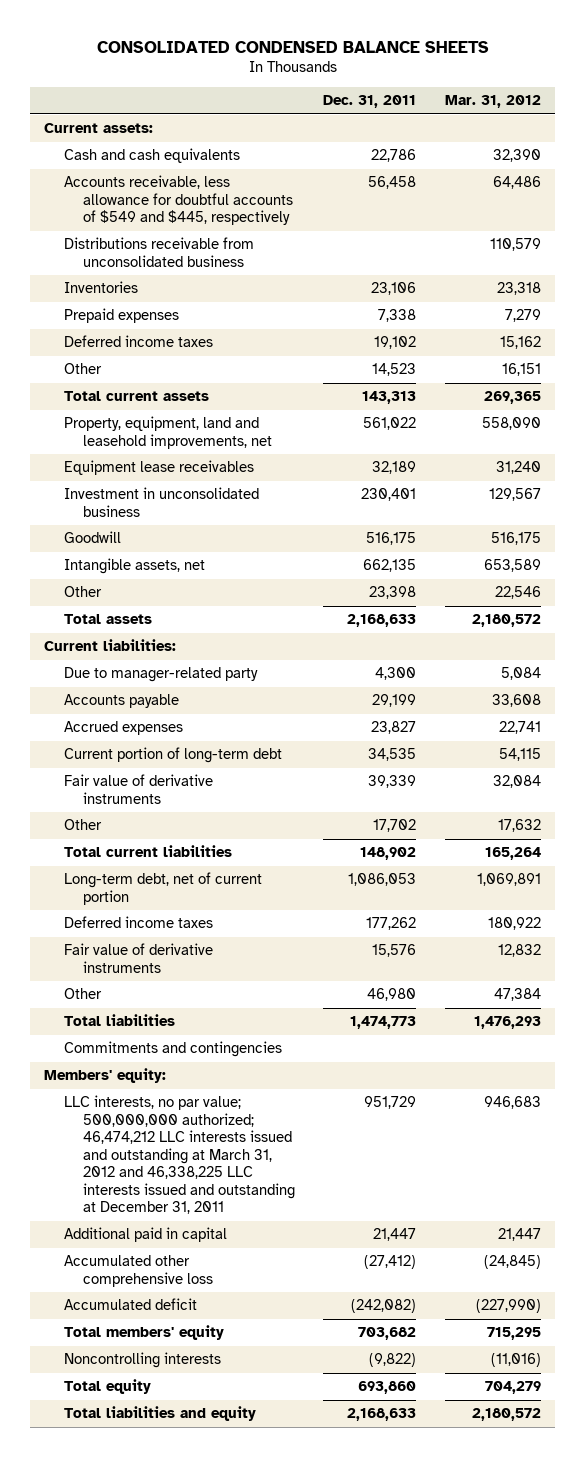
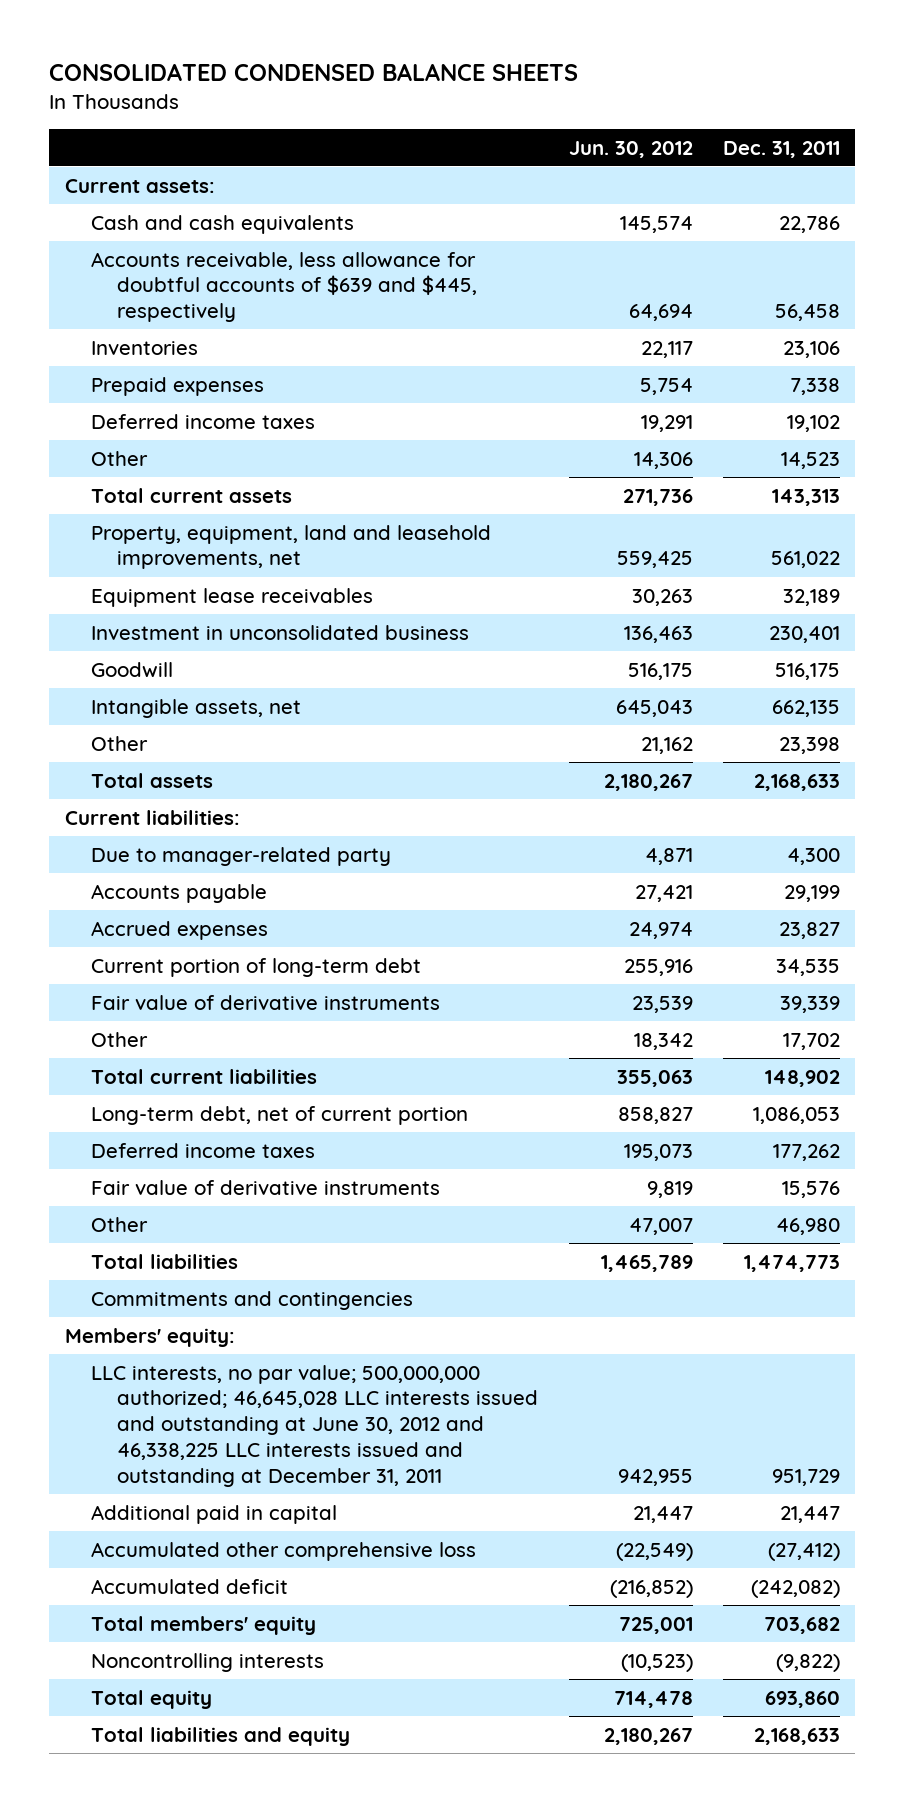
- | Dec. 31, 2011 | Mar. 31, 2012
+ | Jun. 30, 2012 | Dec. 31, 2011
- Accounts receivable, less allowance for doubtful accounts of $549 and $445, respectively | 56,458 | 64,486
- Distributions receivable from unconsolidated business | | 110,579
+ Accounts receivable, less allowance for doubtful accounts of $639 and $445, respectively | 64,694 | 56,458
- LLC interests, no par value; 500,000,000 authorized; 46,474,212 LLC interests issued and outstanding at March 31, 2012 and 46,338,225 LLC interests issued and outstanding at December 31, 2011 | 951,729 | 946,683
+ LLC interests, no par value; 500,000,000 authorized; 46,645,028 LLC interests issued and outstanding at June 30, 2012 and 46,338,225 LLC interests issued and outstanding at December 31, 2011 | 942,955 | 951,729

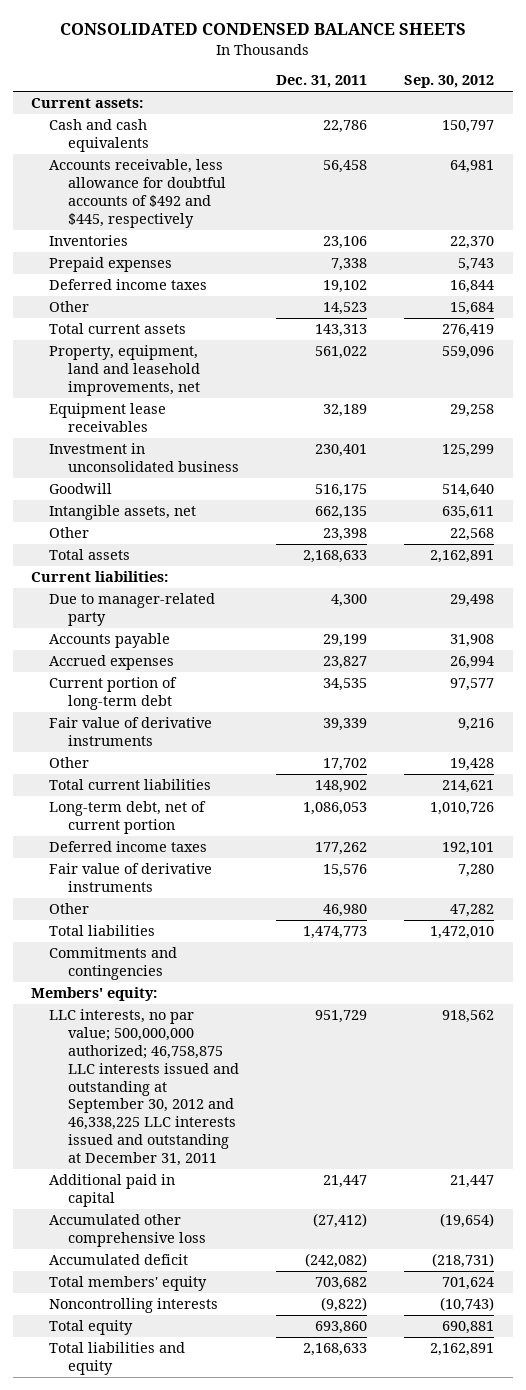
- | Jun. 30, 2012 | Dec. 31, 2011
+ | Dec. 31, 2011 | Sep. 30, 2012
- Accounts receivable, less allowance for doubtful accounts of $639 and $445, respectively | 64,694 | 56,458
+ Accounts receivable, less allowance for doubtful accounts of $492 and $445, respectively | 56,458 | 64,981
- LLC interests, no par value; 500,000,000 authorized; 46,645,028 LLC interests issued and outstanding at June 30, 2012 and 46,338,225 LLC interests issued and outstanding at December 31, 2011 | 942,955 | 951,729
+ LLC interests, no par value; 500,000,000 authorized; 46,758,875 LLC interests issued and outstanding at September 30, 2012 and 46,338,225 LLC interests issued and outstanding at December 31, 2011 | 951,729 | 918,562

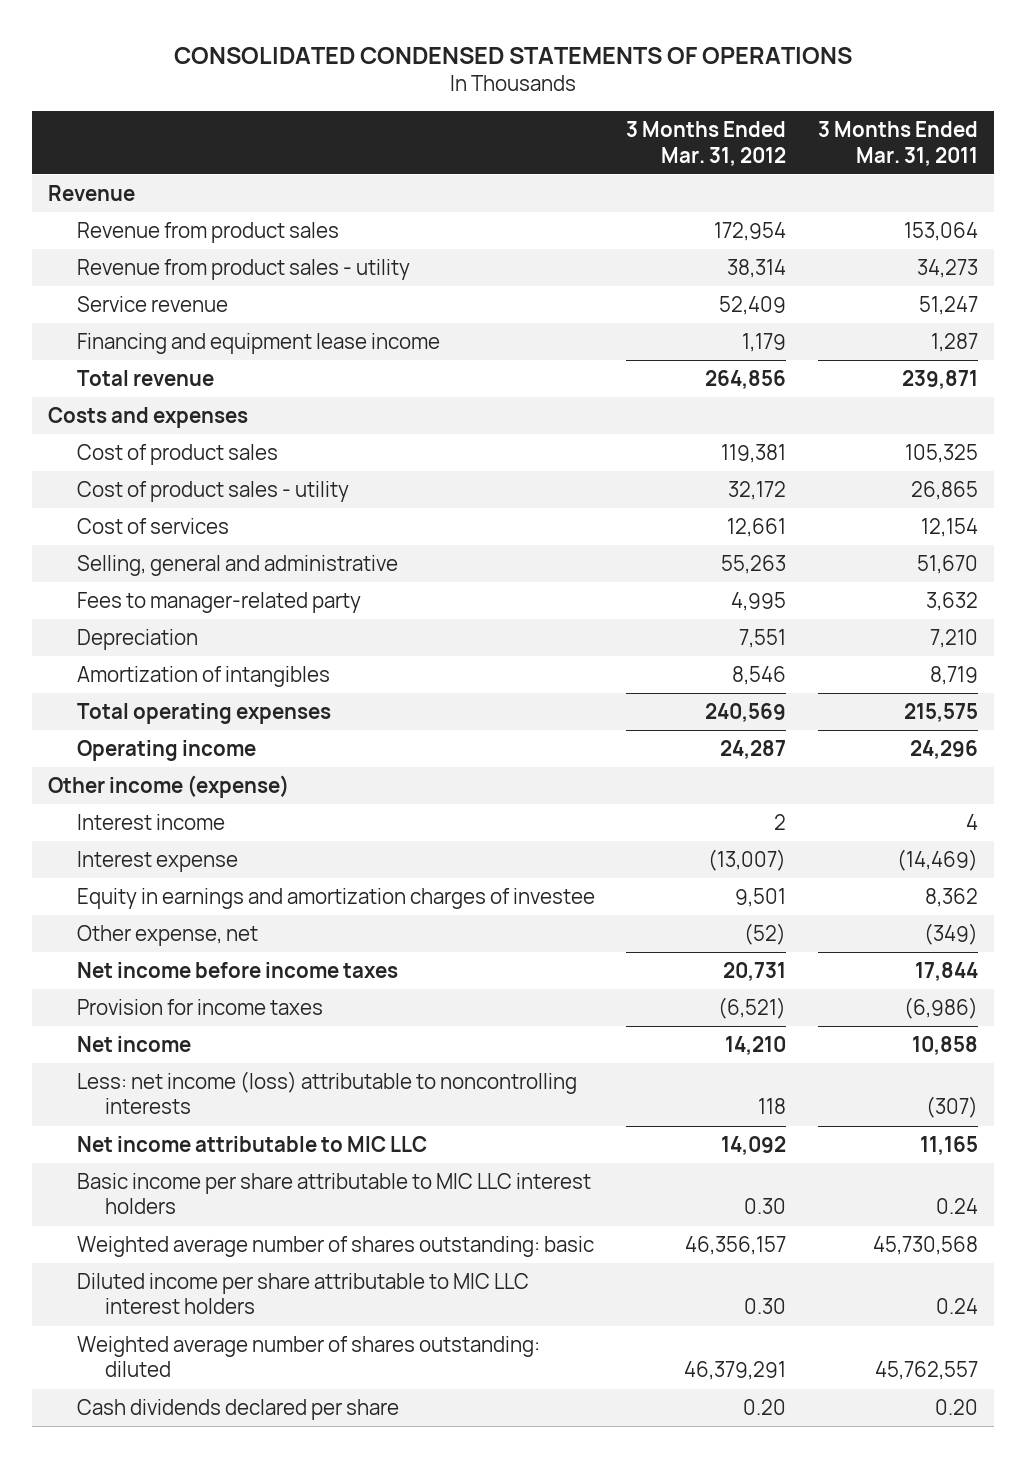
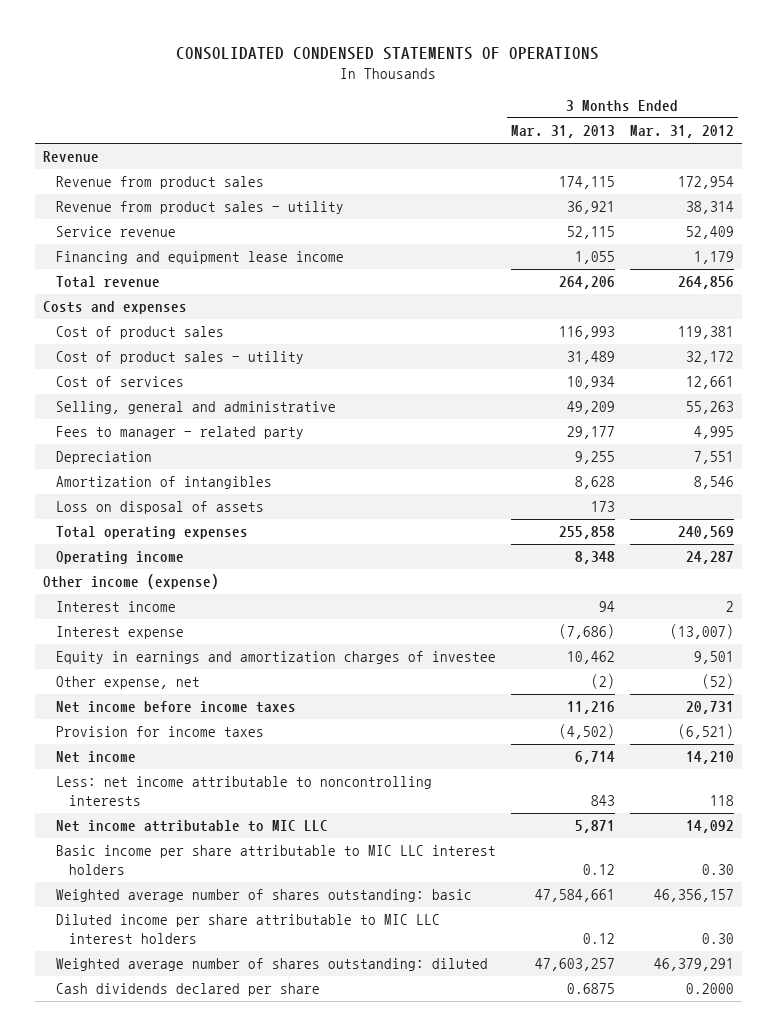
- | 3 Months Ended Mar. 31, 2012 | 3 Months Ended Mar. 31, 2011
+ | 3 Months Ended Mar. 31, 2013 | 3 Months Ended Mar. 31, 2012
- Fees to manager-related party | 4,995 | 3,632
+ Fees to manager - related party | 29,177 | 4,995
+ Loss on disposal of assets | 173 |
- Less: net income (loss) attributable to noncontrolling interests | 118 | (307)
+ Less: net income attributable to noncontrolling interests | 843 | 118
- Cash dividends declared per share | 0.20 | 0.20
+ Cash dividends declared per share | 0.6875 | 0.2000

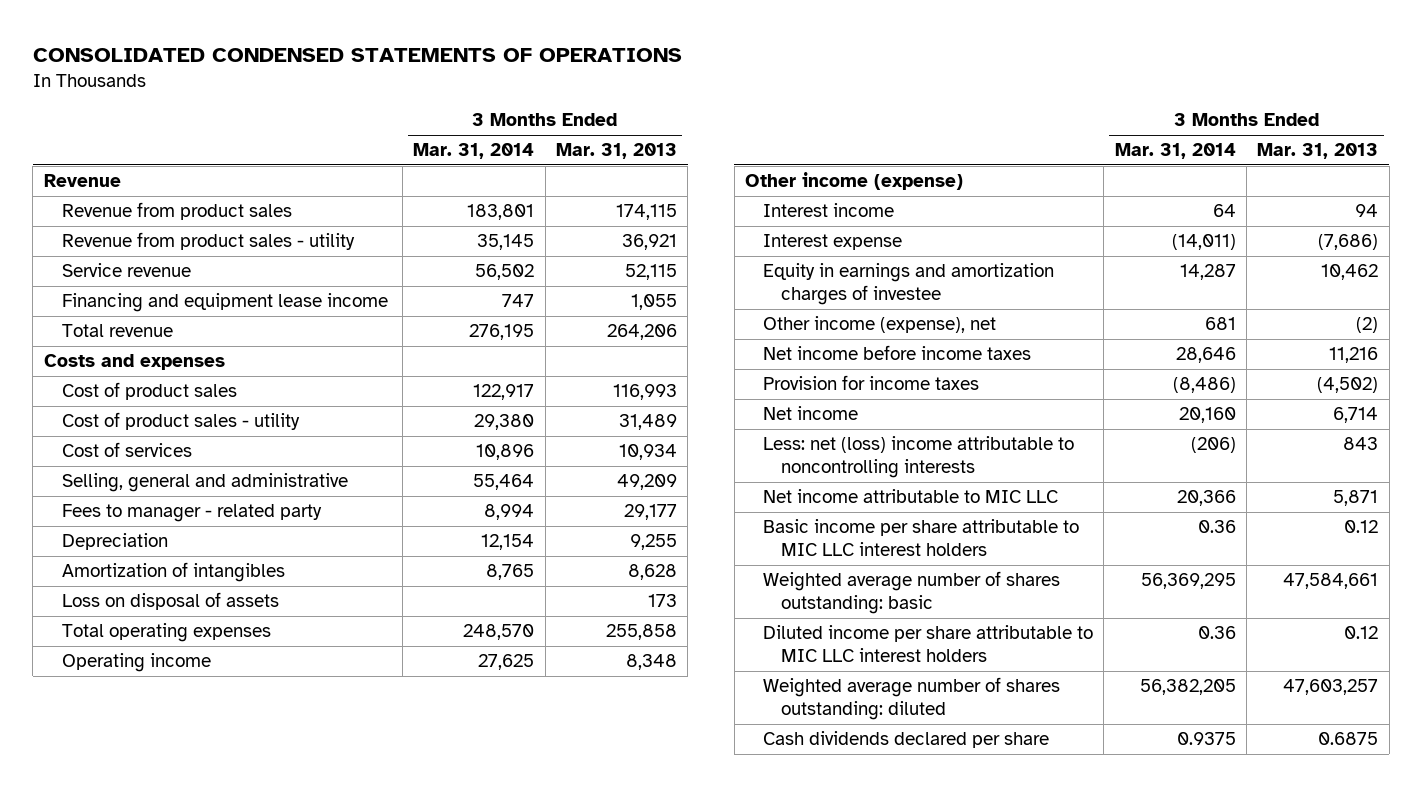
- | 3 Months Ended Mar. 31, 2013 | 3 Months Ended Mar. 31, 2012
+ | 3 Months Ended Mar. 31, 2014 | 3 Months Ended Mar. 31, 2013
- Other expense, net | (2) | (52)
+ Other income (expense), net | 681 | (2)
- Less: net income attributable to noncontrolling interests | 843 | 118
+ Less: net (loss) income attributable to noncontrolling interests | (206) | 843

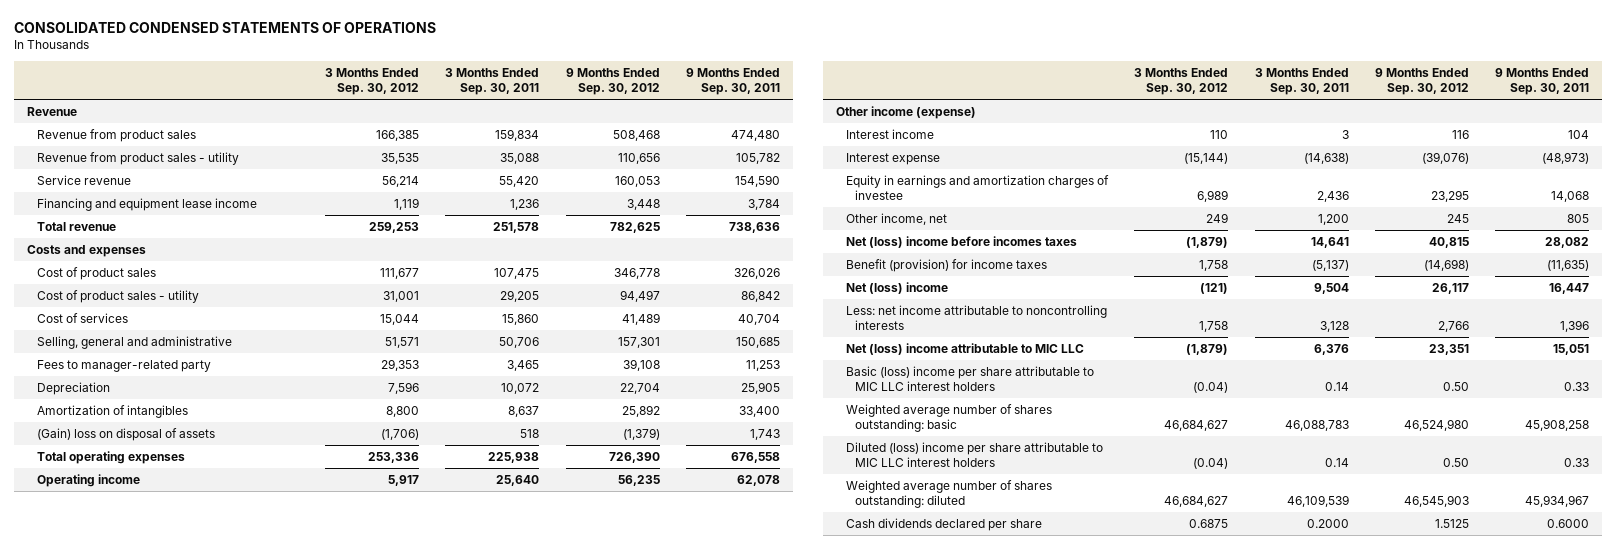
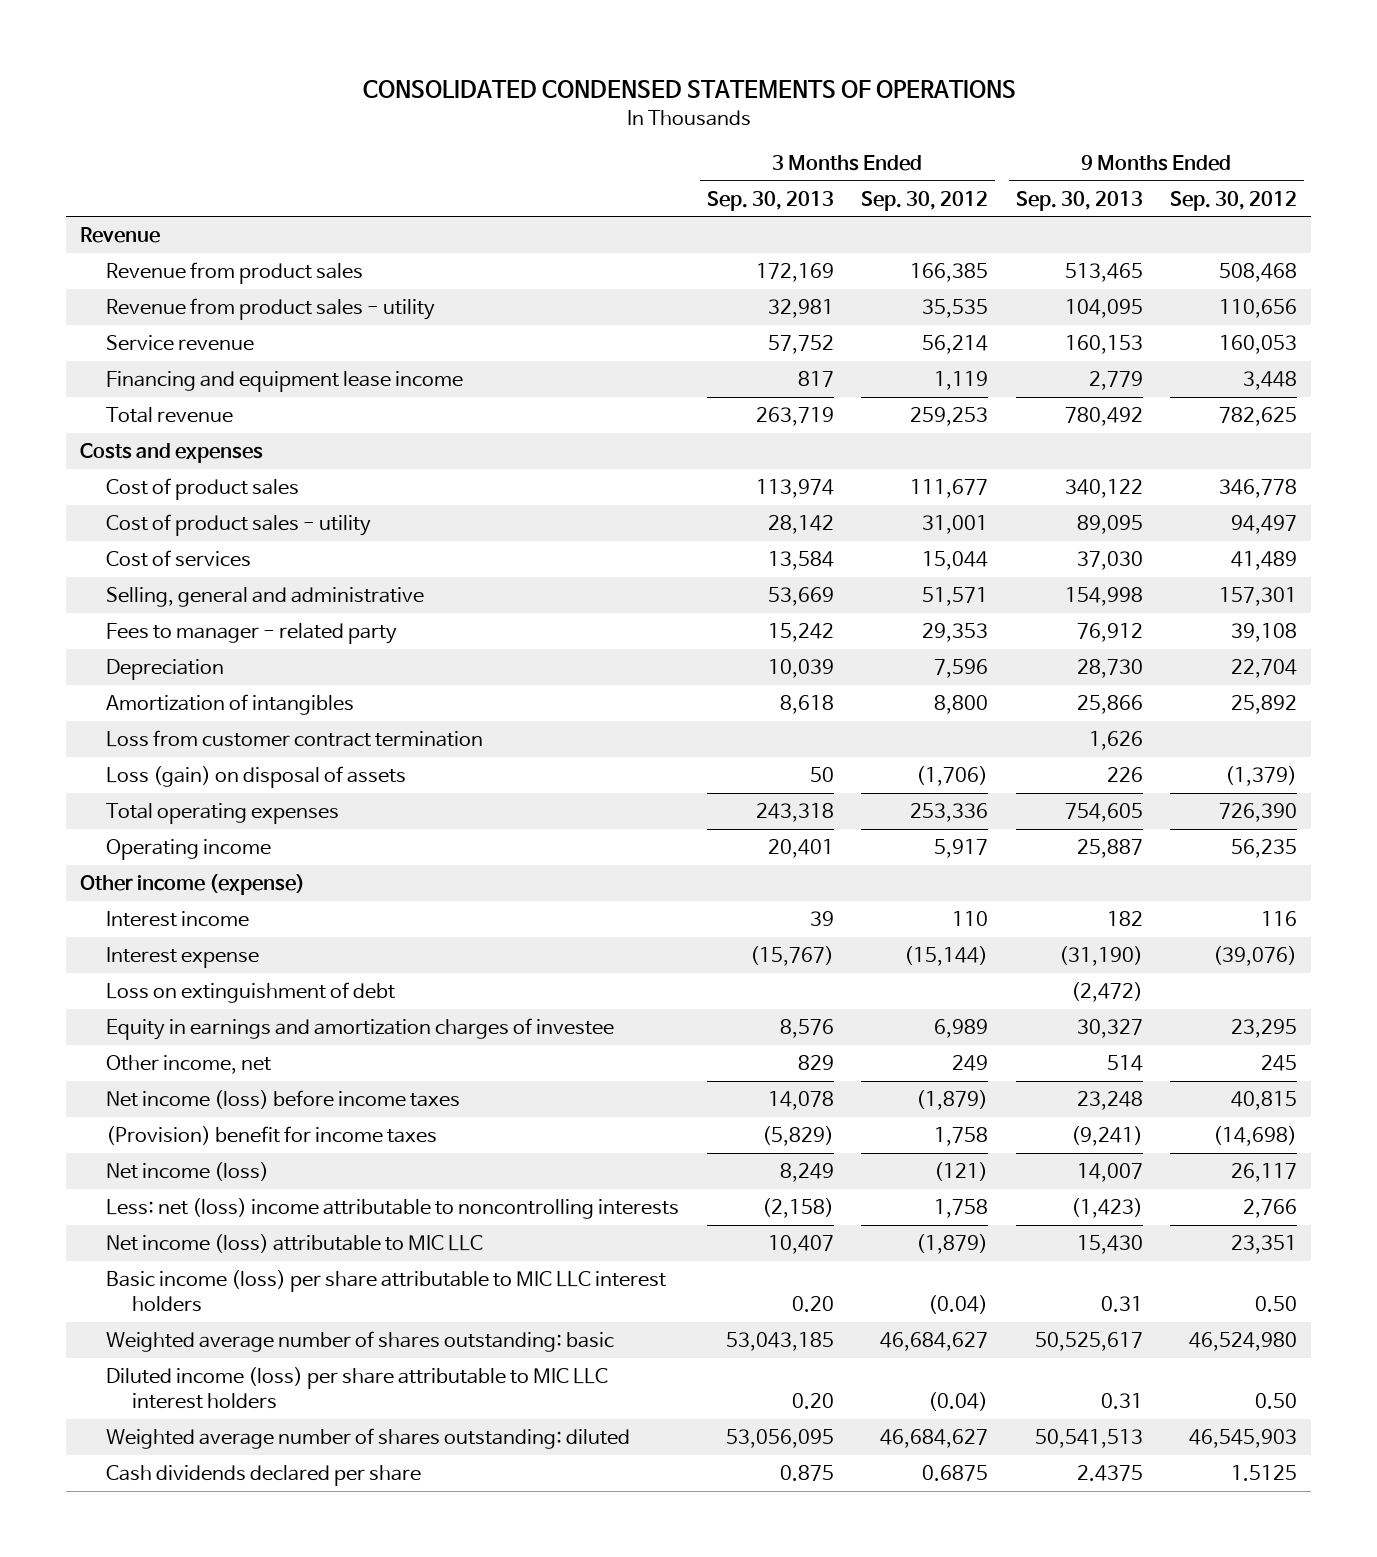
- | 3 Months Ended Sep. 30, 2012 | 3 Months Ended Sep. 30, 2011 | 9 Months Ended Sep. 30, 2012 | 9 Months Ended Sep. 30, 2011
+ | 3 Months Ended Sep. 30, 2013 | 3 Months Ended Sep. 30, 2012 | 9 Months Ended Sep. 30, 2013 | 9 Months Ended Sep. 30, 2012
- Fees to manager-related party | 29,353 | 3,465 | 39,108 | 11,253
+ Fees to manager - related party | 15,242 | 29,353 | 76,912 | 39,108
- (Gain) loss on disposal of assets | (1,706) | 518 | (1,379) | 1,743
+ Loss from customer contract termination | | | 1,626 |
+ Loss (gain) on disposal of assets | 50 | (1,706) | 226 | (1,379)
+ Loss on extinguishment of debt | | | (2,472) |
- Net (loss) income before incomes taxes | (1,879) | 14,641 | 40,815 | 28,082
- Benefit (provision) for income taxes | 1,758 | (5,137) | (14,698) | (11,635)
- Net (loss) income | (121) | 9,504 | 26,117 | 16,447
- Less: net income attributable to noncontrolling interests | 1,758 | 3,128 | 2,766 | 1,396
- Net (loss) income attributable to MIC LLC | (1,879) | 6,376 | 23,351 | 15,051
- Basic (loss) income per share attributable to MIC LLC interest holders | (0.04) | 0.14 | 0.50 | 0.33
+ Net income (loss) before income taxes | 14,078 | (1,879) | 23,248 | 40,815
+ (Provision) benefit for income taxes | (5,829) | 1,758 | (9,241) | (14,698)
+ Net income (loss) | 8,249 | (121) | 14,007 | 26,117
+ Less: net (loss) income attributable to noncontrolling interests | (2,158) | 1,758 | (1,423) | 2,766
+ Net income (loss) attributable to MIC LLC | 10,407 | (1,879) | 15,430 | 23,351
+ Basic income (loss) per share attributable to MIC LLC interest holders | 0.20 | (0.04) | 0.31 | 0.50
- Diluted (loss) income per share attributable to MIC LLC interest holders | (0.04) | 0.14 | 0.50 | 0.33
+ Diluted income (loss) per share attributable to MIC LLC interest holders | 0.20 | (0.04) | 0.31 | 0.50

